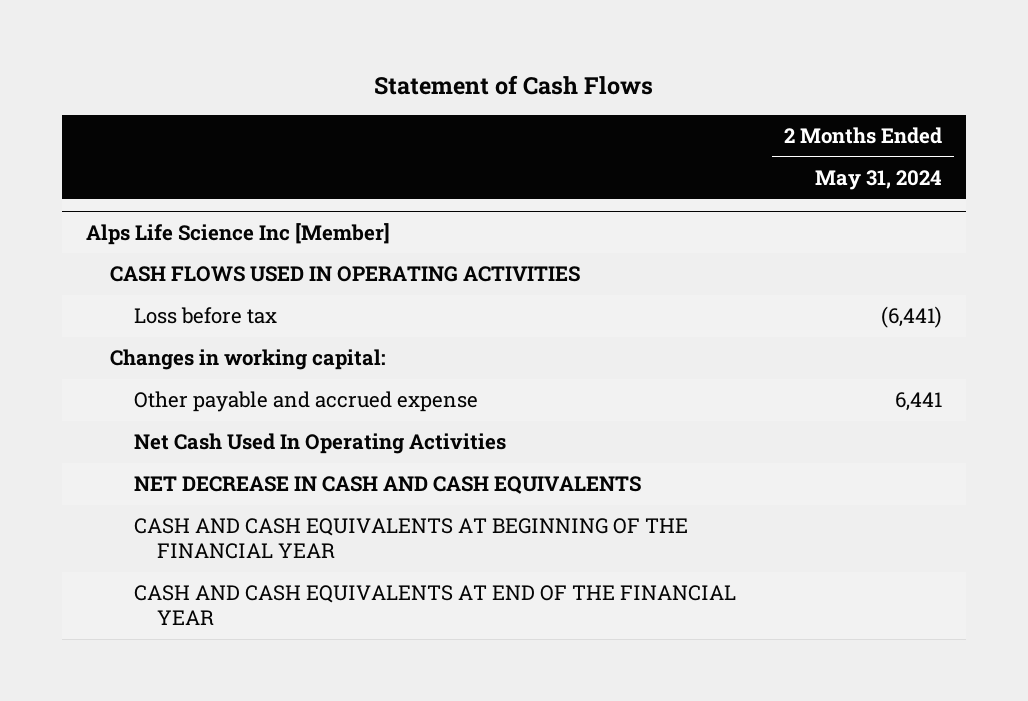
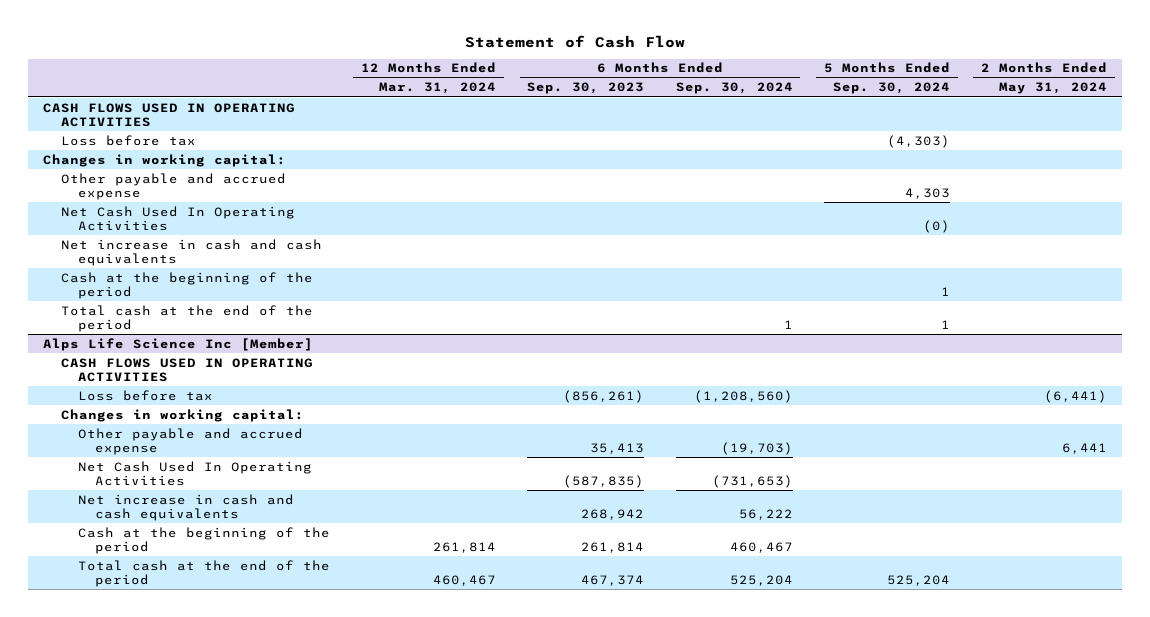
- Statement of Cash Flows
+ Statement of Cash Flow
- | 2 Months Ended May 31, 2024
+ | 12 Months Ended Mar. 31, 2024 | 6 Months Ended Sep. 30, 2023 | 6 Months Ended Sep. 30, 2024 | 5 Months Ended Sep. 30, 2024 | 2 Months Ended May 31, 2024
+ CASH FLOWS USED IN OPERATING ACTIVITIES
+ Loss before tax | | | | (4,303) |
+ Changes in working capital:
+ Other payable and accrued expense | | | | 4,303 |
+ Net Cash Used In Operating Activities | | | | (0) |
+ Net increase in cash and cash equivalents
+ Cash at the beginning of the period | | | | 1 |
+ Total cash at the end of the period | | | 1 | 1 |
@ Alps Life Science Inc [Member]
- NET DECREASE IN CASH AND CASH EQUIVALENTS
- CASH AND CASH EQUIVALENTS AT BEGINNING OF THE FINANCIAL YEAR
- CASH AND CASH EQUIVALENTS AT END OF THE FINANCIAL YEAR
+ Net increase in cash and cash equivalents | | 268,942 | 56,222 | |
+ Cash at the beginning of the period | 261,814 | 261,814 | 460,467 | |
+ Total cash at the end of the period | 460,467 | 467,374 | 525,204 | 525,204 |

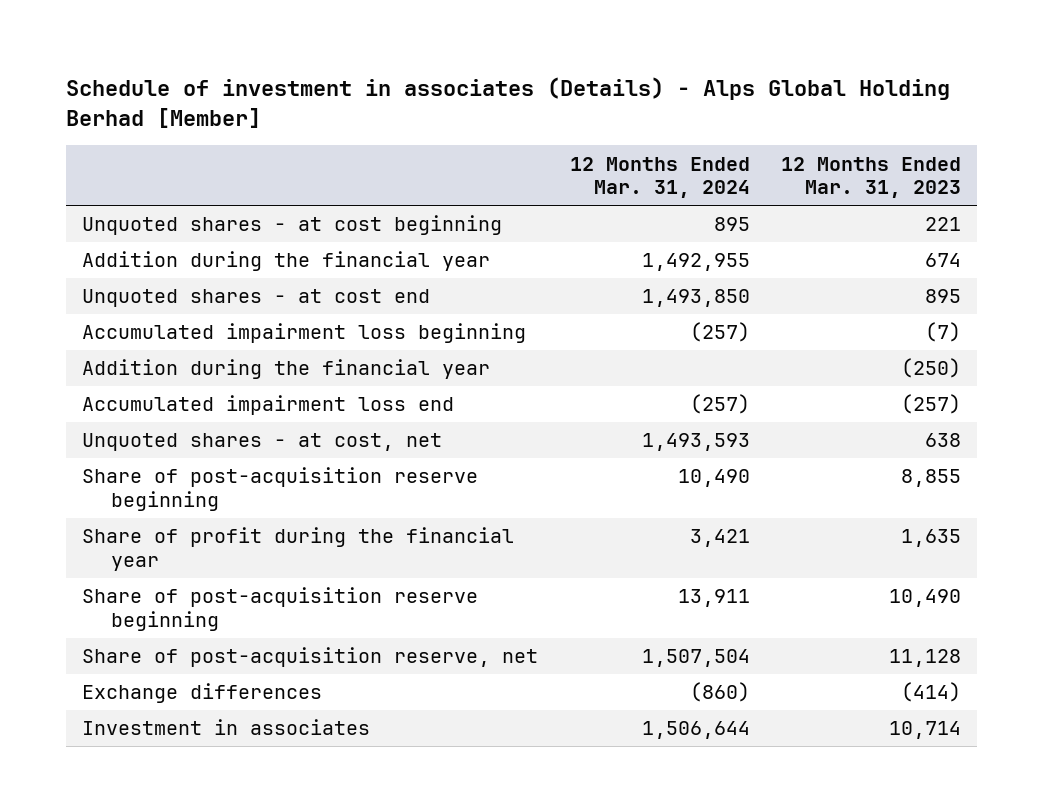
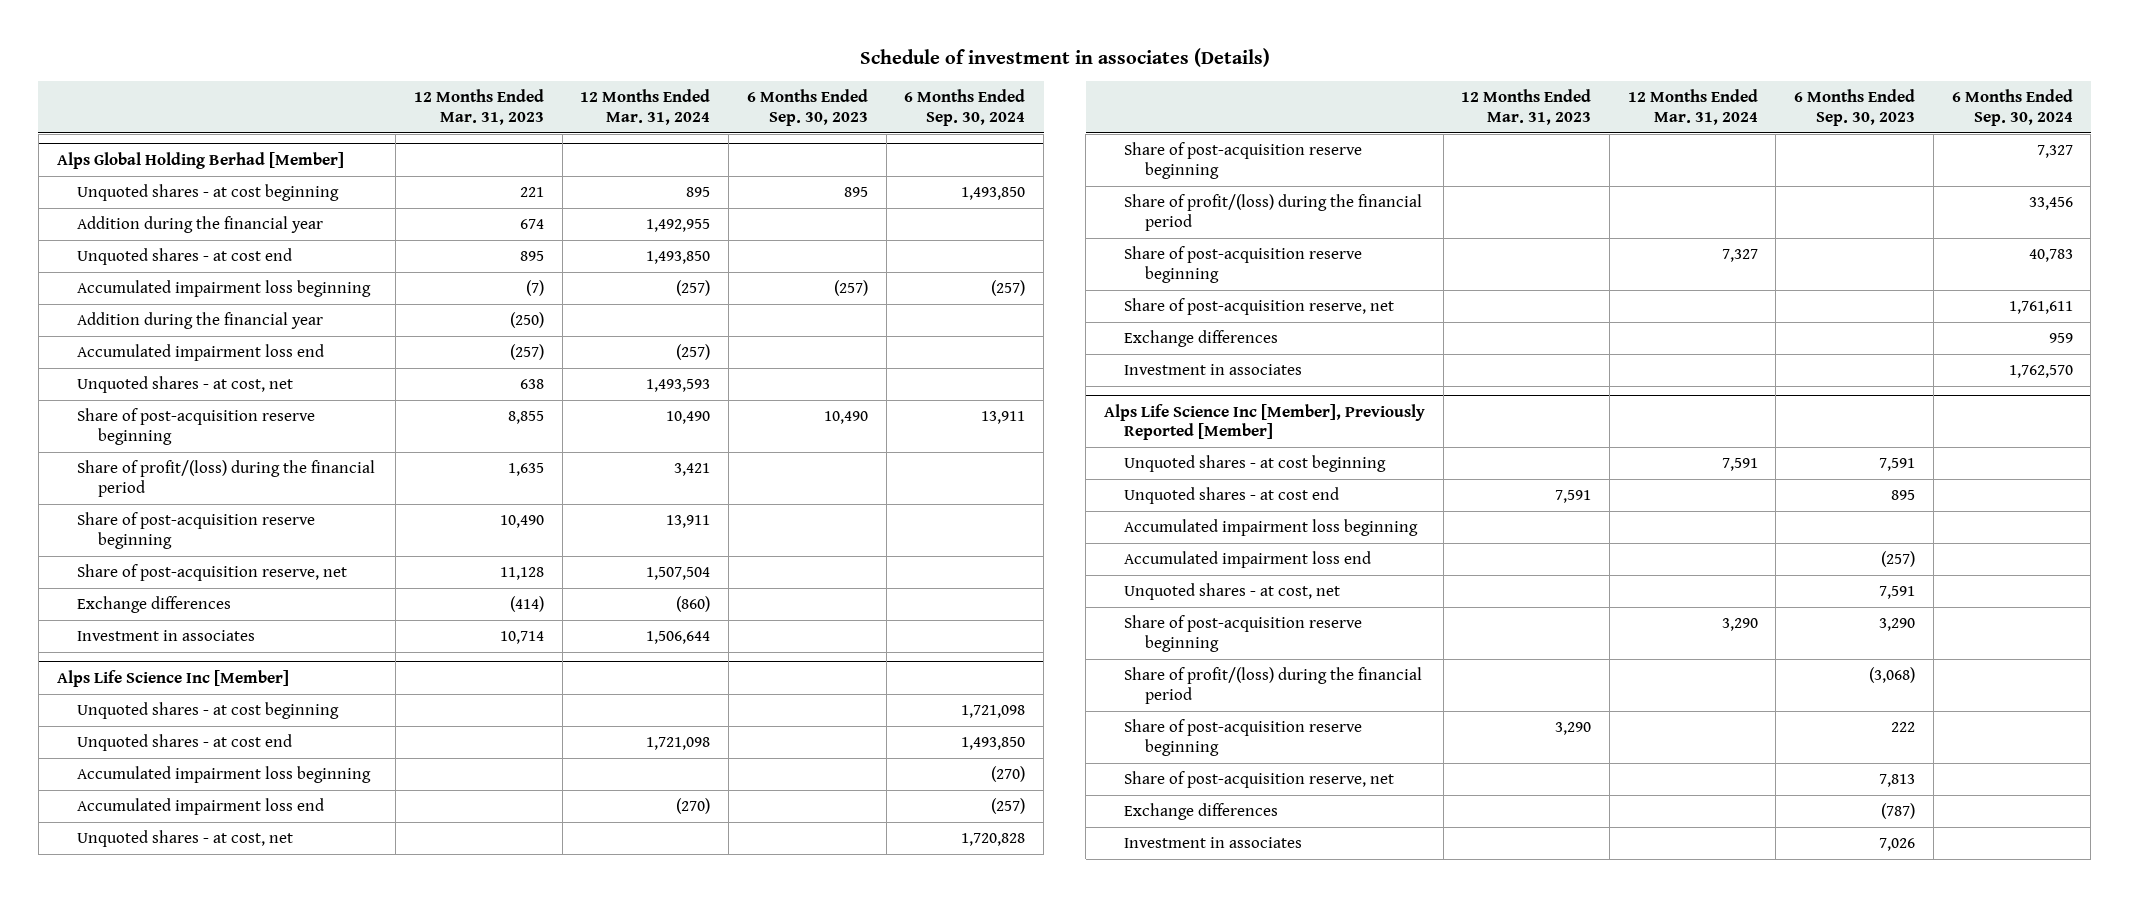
- Schedule of investment in associates (Details) - Alps Global Holding Berhad [Member]
+ Schedule of investment in associates (Details)
- | 12 Months Ended Mar. 31, 2024 | 12 Months Ended Mar. 31, 2023
+ | 12 Months Ended Mar. 31, 2023 | 12 Months Ended Mar. 31, 2024 | 6 Months Ended Sep. 30, 2023 | 6 Months Ended Sep. 30, 2024
+ Alps Global Holding Berhad [Member]
- Share of profit during the financial year | 3,421 | 1,635
+ Share of profit/(loss) during the financial period | 1,635 | 3,421 | |
+ Alps Life Science Inc [Member]
+ Unquoted shares - at cost beginning | | | | 1,721,098
+ Unquoted shares - at cost end | | 1,721,098 | | 1,493,850
+ Accumulated impairment loss beginning | | | | (270)
+ Accumulated impairment loss end | | (270) | | (257)
+ Unquoted shares - at cost, net | | | | 1,720,828
+ Share of post-acquisition reserve beginning | | | | 7,327
+ Share of profit/(loss) during the financial period | | | | 33,456
+ Share of post-acquisition reserve beginning | | 7,327 | | 40,783
+ Share of post-acquisition reserve, net | | | | 1,761,611
+ Exchange differences | | | | 959
+ Investment in associates | | | | 1,762,570
+ Alps Life Science Inc [Member], Previously Reported [Member]
+ Unquoted shares - at cost beginning | | 7,591 | 7,591 |
+ Unquoted shares - at cost end | 7,591 | | 895 |
+ Accumulated impairment loss beginning
+ Accumulated impairment loss end | | | (257) |
+ Unquoted shares - at cost, net | | | 7,591 |
+ Share of post-acquisition reserve beginning | | 3,290 | 3,290 |
+ Share of profit/(loss) during the financial period | | | (3,068) |
+ Share of post-acquisition reserve beginning | 3,290 | | 222 |
+ Share of post-acquisition reserve, net | | | 7,813 |
+ Exchange differences | | | (787) |
+ Investment in associates | | | 7,026 |

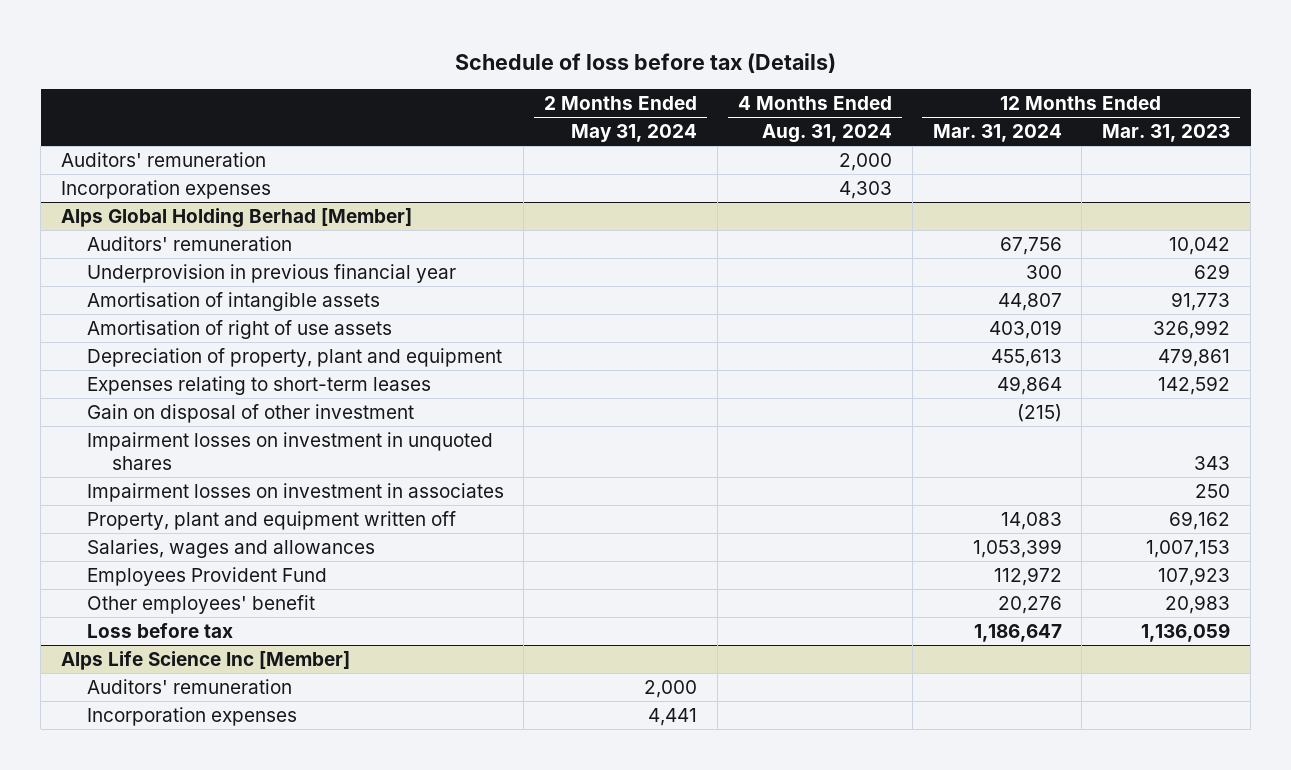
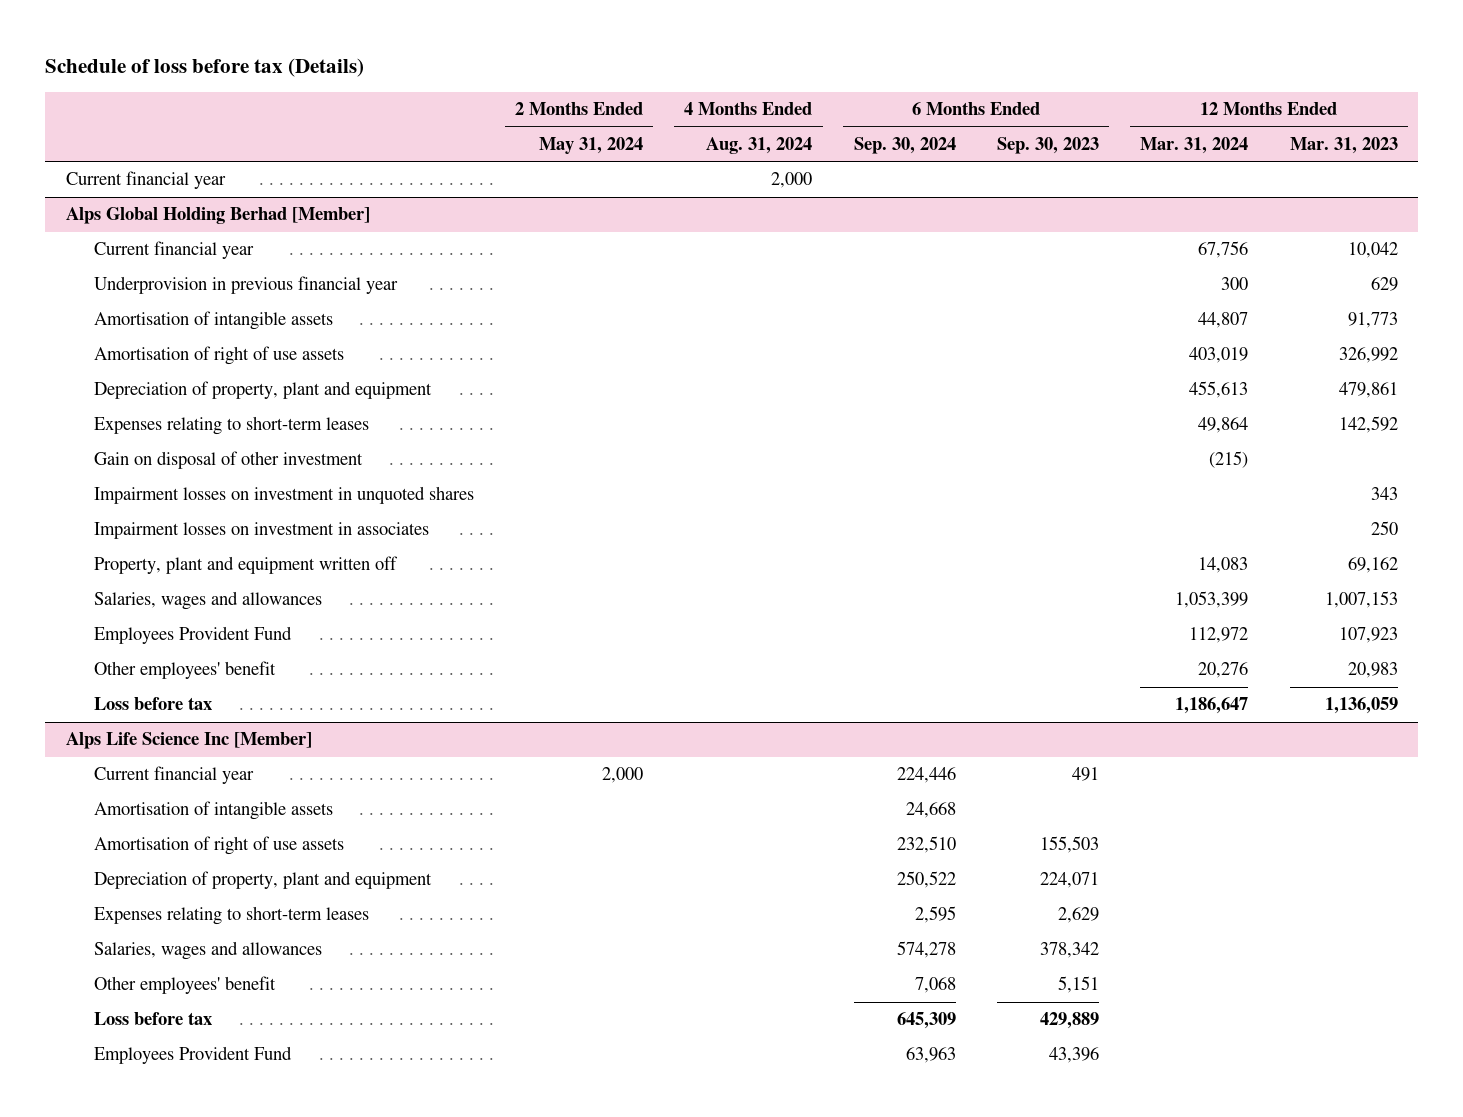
- | 2 Months Ended May 31, 2024 | 4 Months Ended Aug. 31, 2024 | 12 Months Ended Mar. 31, 2024 | 12 Months Ended Mar. 31, 2023
+ | 2 Months Ended May 31, 2024 | 4 Months Ended Aug. 31, 2024 | 6 Months Ended Sep. 30, 2024 | 6 Months Ended Sep. 30, 2023 | 12 Months Ended Mar. 31, 2024 | 12 Months Ended Mar. 31, 2023
- Auditors' remuneration | | 2,000 | |
- Incorporation expenses | | 4,303 | |
+ Current financial year | | 2,000 | | | |
@ Alps Global Holding Berhad [Member]
- Auditors' remuneration | | | 67,756 | 10,042
+ Current financial year | | | | | 67,756 | 10,042
@ Alps Life Science Inc [Member]
- Auditors' remuneration | 2,000 | | |
- Incorporation expenses | 4,441 | | |
+ Current financial year | 2,000 | | 224,446 | 491 | |
+ Amortisation of intangible assets | | | 24,668 | | |
+ Amortisation of right of use assets | | | 232,510 | 155,503 | |
+ Depreciation of property, plant and equipment | | | 250,522 | 224,071 | |
+ Expenses relating to short-term leases | | | 2,595 | 2,629 | |
+ Salaries, wages and allowances | | | 574,278 | 378,342 | |
+ Other employees' benefit | | | 7,068 | 5,151 | |
+ Loss before tax | | | 645,309 | 429,889 | |
+ Employees Provident Fund | | | 63,963 | 43,396 | |

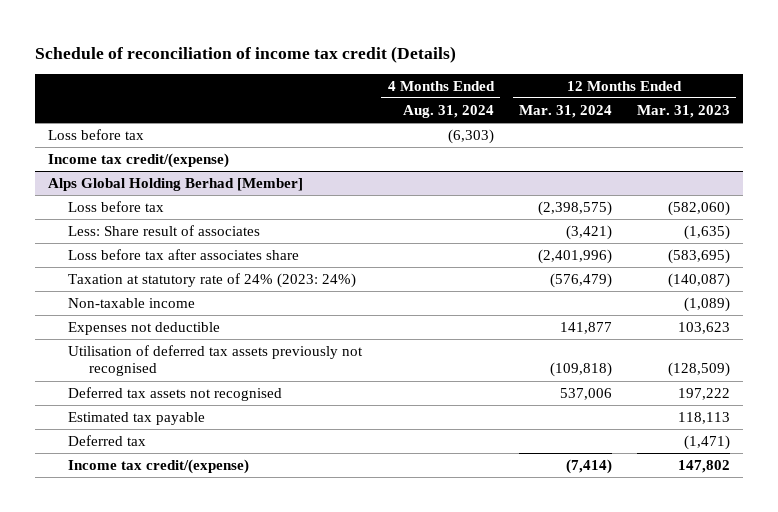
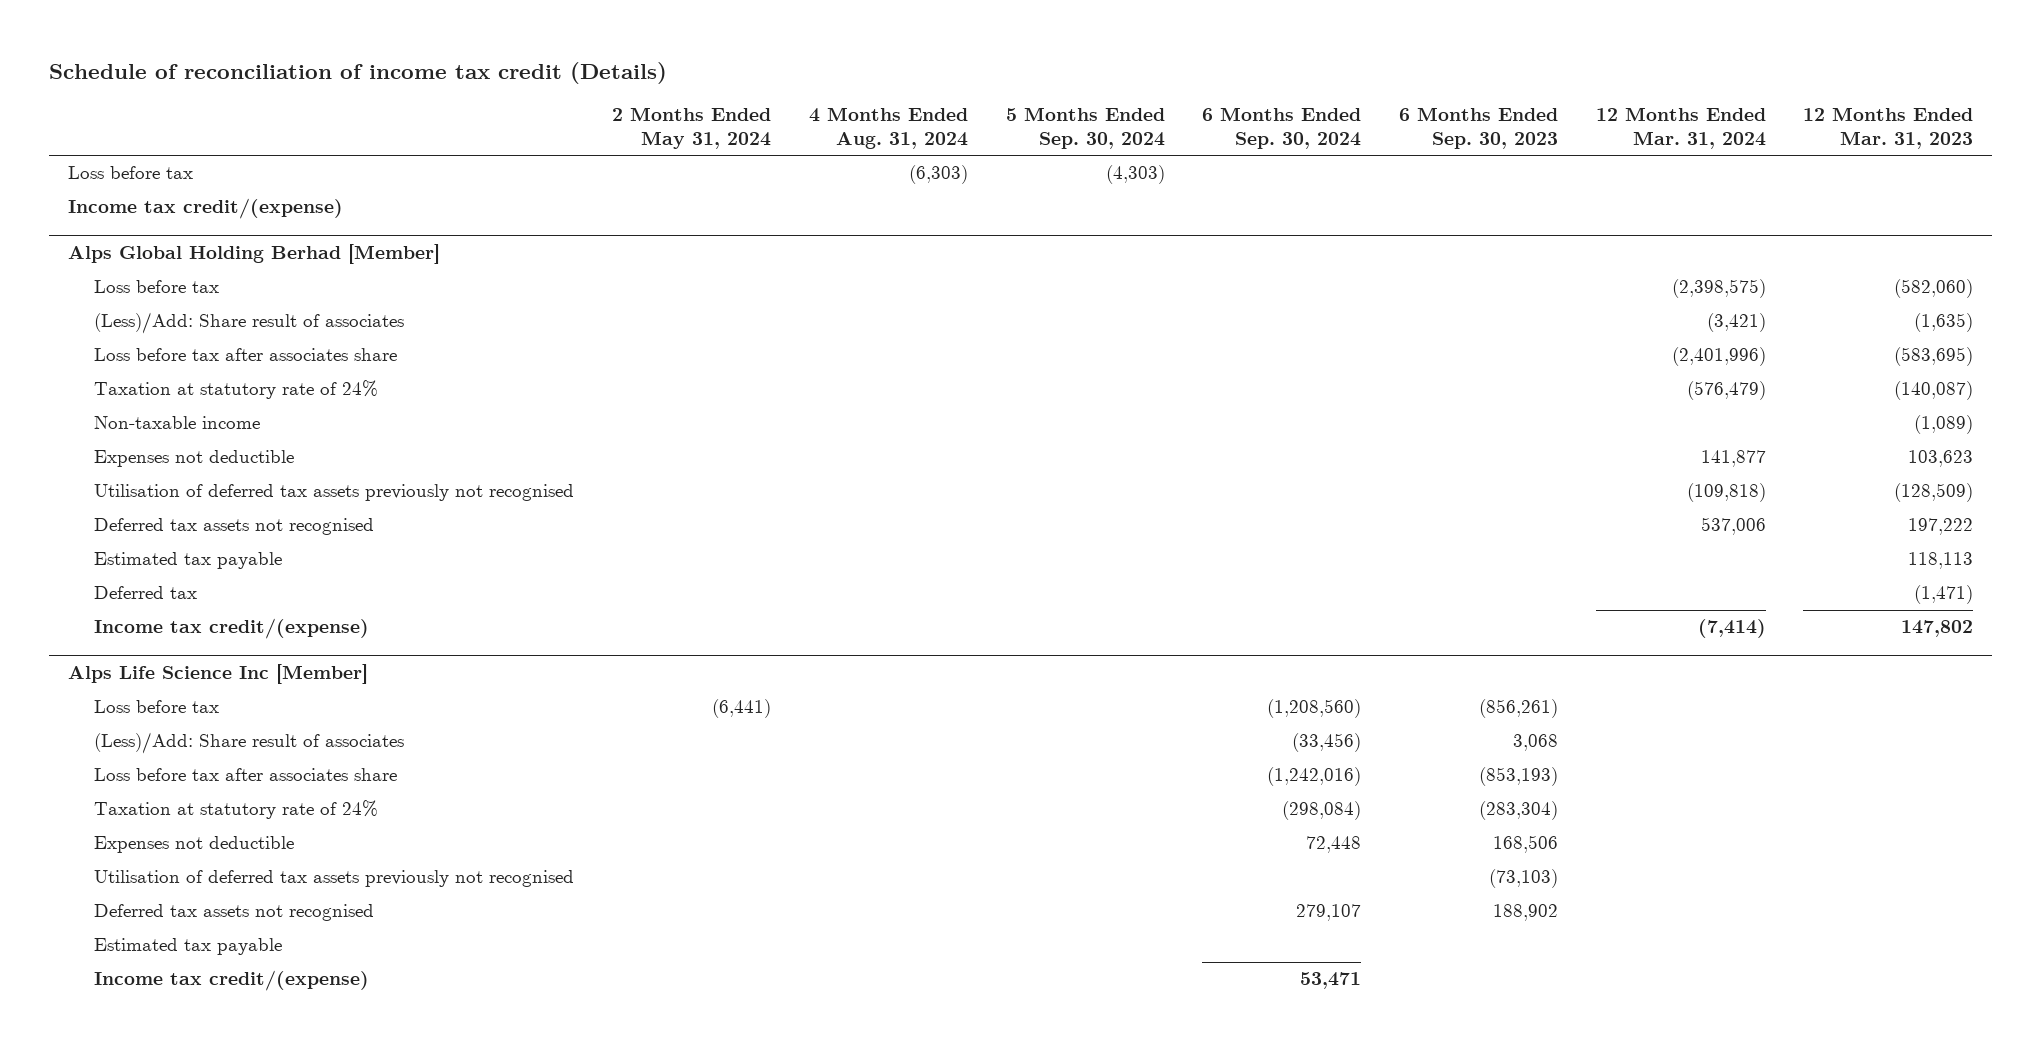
- | 4 Months Ended Aug. 31, 2024 | 12 Months Ended Mar. 31, 2024 | 12 Months Ended Mar. 31, 2023
+ | 2 Months Ended May 31, 2024 | 4 Months Ended Aug. 31, 2024 | 5 Months Ended Sep. 30, 2024 | 6 Months Ended Sep. 30, 2024 | 6 Months Ended Sep. 30, 2023 | 12 Months Ended Mar. 31, 2024 | 12 Months Ended Mar. 31, 2023
@ Alps Global Holding Berhad [Member]
- Less: Share result of associates | | (3,421) | (1,635)
+ (Less)/Add: Share result of associates | | | | | | (3,421) | (1,635)
- Taxation at statutory rate of 24% (2023: 24%) | | (576,479) | (140,087)
+ Taxation at statutory rate of 24% | | | | | | (576,479) | (140,087)
+ Alps Life Science Inc [Member]
+ Loss before tax | (6,441) | | | (1,208,560) | (856,261) | |
+ (Less)/Add: Share result of associates | | | | (33,456) | 3,068 | |
+ Loss before tax after associates share | | | | (1,242,016) | (853,193) | |
+ Taxation at statutory rate of 24% | | | | (298,084) | (283,304) | |
+ Expenses not deductible | | | | 72,448 | 168,506 | |
+ Utilisation of deferred tax assets previously not recognised | | | | | (73,103) | |
+ Deferred tax assets not recognised | | | | 279,107 | 188,902 | |
+ Estimated tax payable
+ Income tax credit/(expense) | | | | 53,471 | | |

